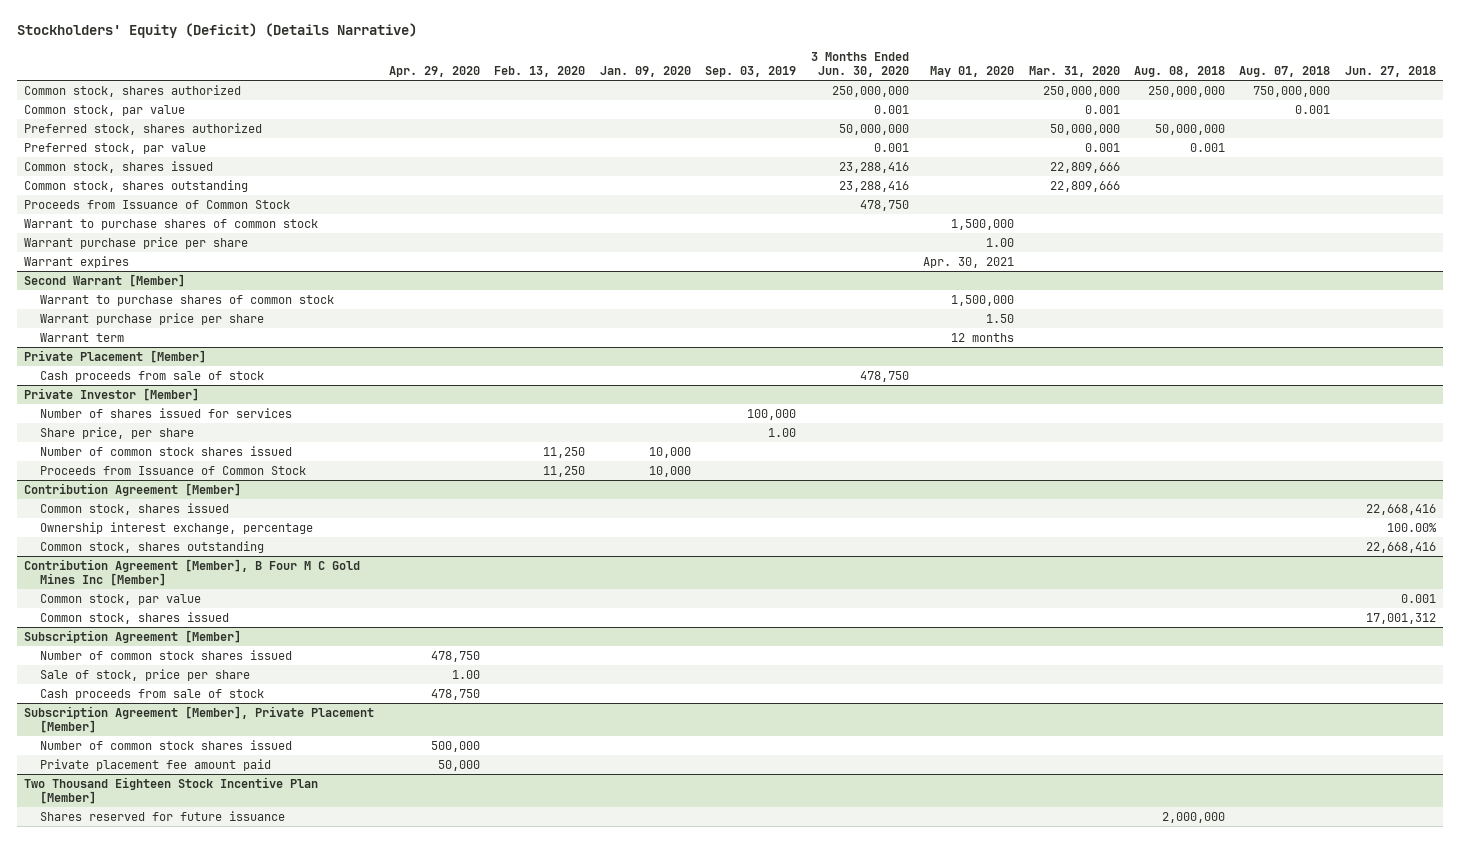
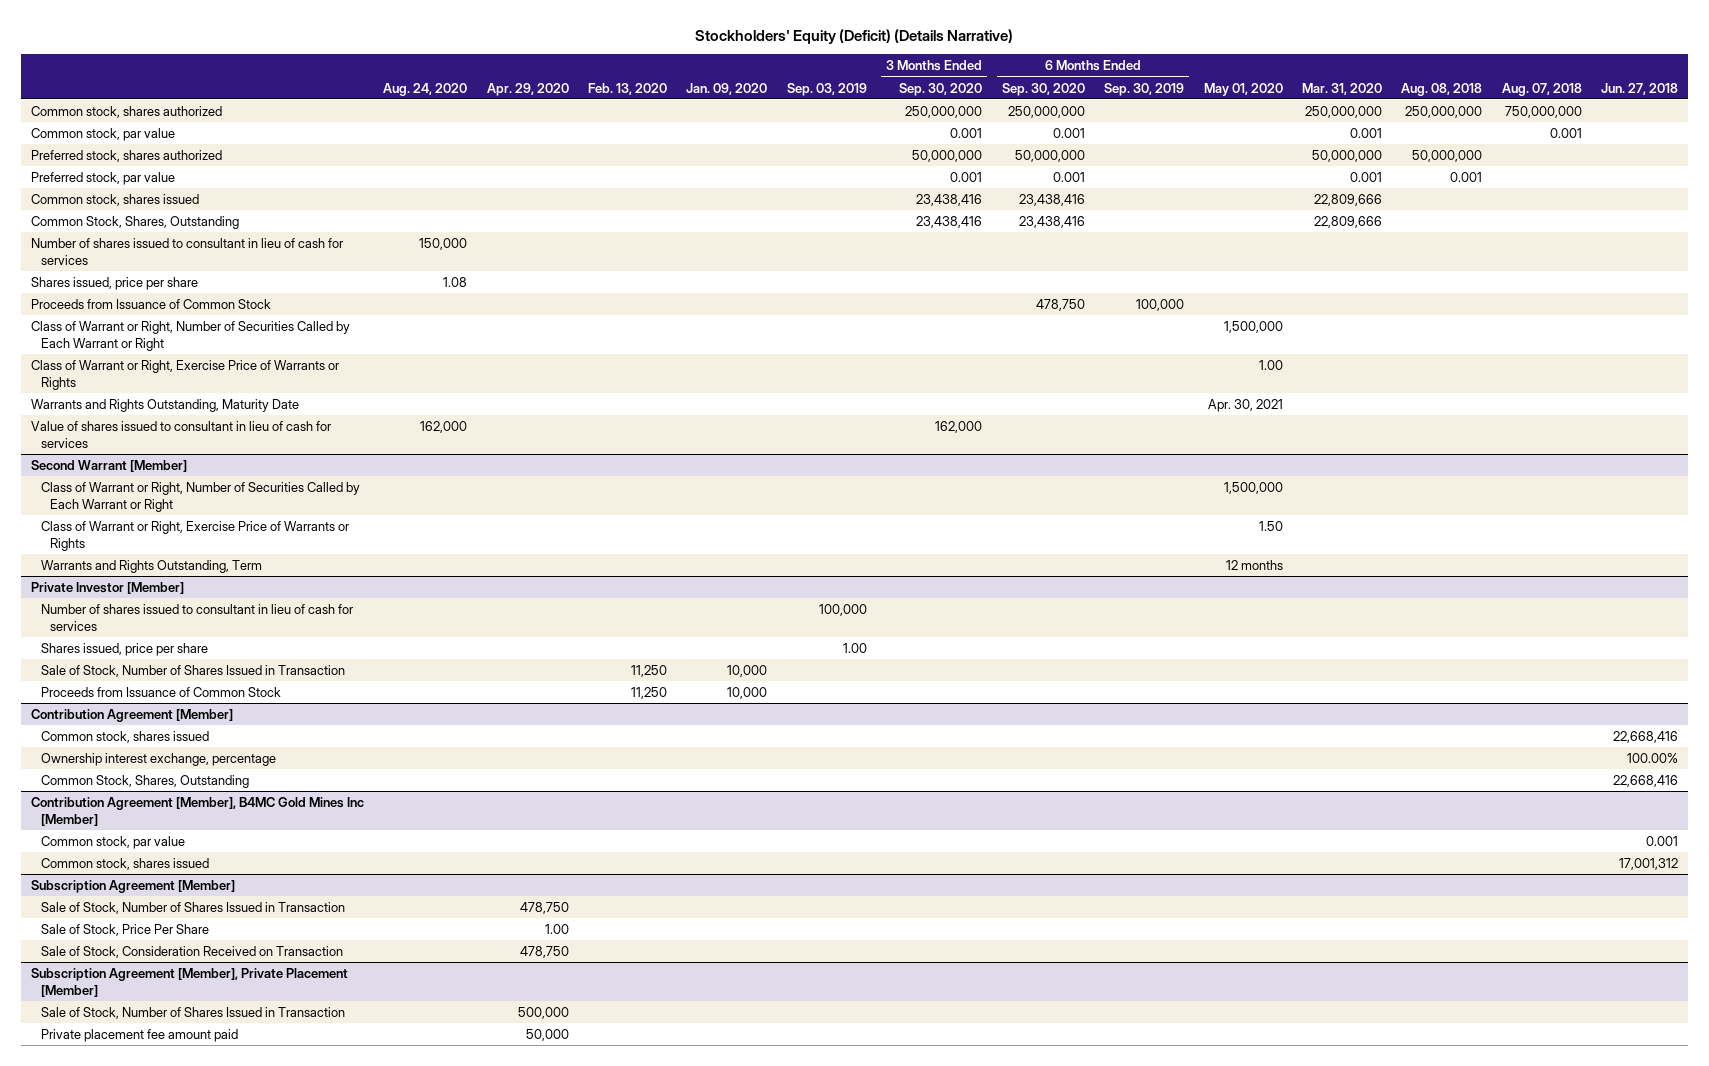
- | Apr. 29, 2020 | Feb. 13, 2020 | Jan. 09, 2020 | Sep. 03, 2019 | 3 Months Ended Jun. 30, 2020 | May 01, 2020 | Mar. 31, 2020 | Aug. 08, 2018 | Aug. 07, 2018 | Jun. 27, 2018
+ | Aug. 24, 2020 | Apr. 29, 2020 | Feb. 13, 2020 | Jan. 09, 2020 | Sep. 03, 2019 | 3 Months Ended Sep. 30, 2020 | 6 Months Ended Sep. 30, 2020 | 6 Months Ended Sep. 30, 2019 | May 01, 2020 | Mar. 31, 2020 | Aug. 08, 2018 | Aug. 07, 2018 | Jun. 27, 2018
- Common stock, shares outstanding | | | | | 23,288,416 | | 22,809,666 | | |
+ Common Stock, Shares, Outstanding | | | | | | 23,438,416 | 23,438,416 | | | 22,809,666 | | |
+ Number of shares issued to consultant in lieu of cash for services | 150,000 | | | | | | | | | | | |
+ Shares issued, price per share | 1.08 | | | | | | | | | | | |
- Warrant to purchase shares of common stock | | | | | | 1,500,000 | | | |
- Warrant purchase price per share | | | | | | 1.00 | | | |
- Warrant expires | | | | | | Apr. 30, 2021 | | | |
+ Class of Warrant or Right, Number of Securities Called by Each Warrant or Right | | | | | | | | | 1,500,000 | | | |
+ Class of Warrant or Right, Exercise Price of Warrants or Rights | | | | | | | | | 1.00 | | | |
+ Warrants and Rights Outstanding, Maturity Date | | | | | | | | | Apr. 30, 2021 | | | |
+ Value of shares issued to consultant in lieu of cash for services | 162,000 | | | | | 162,000 | | | | | | |
@ Second Warrant [Member]
- Warrant to purchase shares of common stock | | | | | | 1,500,000 | | | |
- Warrant purchase price per share | | | | | | 1.50 | | | |
- Warrant term | | | | | | 12 months | | | |
- Private Placement [Member]
- Cash proceeds from sale of stock | | | | | 478,750 | | | | |
@ Second Warrant [Member]
+ Class of Warrant or Right, Number of Securities Called by Each Warrant or Right | | | | | | | | | 1,500,000 | | | |
+ Class of Warrant or Right, Exercise Price of Warrants or Rights | | | | | | | | | 1.50 | | | |
+ Warrants and Rights Outstanding, Term | | | | | | | | | 12 months | | | |
@ Private Investor [Member]
- Number of shares issued for services | | | | 100,000 | | | | | |
- Share price, per share | | | | 1.00 | | | | | |
- Number of common stock shares issued | | 11,250 | 10,000 | | | | | | |
+ Number of shares issued to consultant in lieu of cash for services | | | | | 100,000 | | | | | | | |
+ Shares issued, price per share | | | | | 1.00 | | | | | | | |
+ Sale of Stock, Number of Shares Issued in Transaction | | | 11,250 | 10,000 | | | | | | | | |
@ Contribution Agreement [Member]
- Common stock, shares outstanding | | | | | | | | | | 22,668,416
- Contribution Agreement [Member], B Four M C Gold Mines Inc [Member]
@ Contribution Agreement [Member]
+ Common Stock, Shares, Outstanding | | | | | | | | | | | | | 22,668,416
+ Contribution Agreement [Member], B4MC Gold Mines Inc [Member]
@ Subscription Agreement [Member]
- Number of common stock shares issued | 478,750 | | | | | | | | |
- Sale of stock, price per share | 1.00 | | | | | | | | |
- Cash proceeds from sale of stock | 478,750 | | | | | | | | |
+ Sale of Stock, Number of Shares Issued in Transaction | | 478,750 | | | | | | | | | | |
+ Sale of Stock, Price Per Share | | 1.00 | | | | | | | | | | |
+ Sale of Stock, Consideration Received on Transaction | | 478,750 | | | | | | | | | | |
@ Subscription Agreement [Member], Private Placement [Member]
- Number of common stock shares issued | 500,000 | | | | | | | | |
+ Sale of Stock, Number of Shares Issued in Transaction | | 500,000 | | | | | | | | | | |
- Two Thousand Eighteen Stock Incentive Plan [Member]
- Shares reserved for future issuance | | | | | | | | 2,000,000 | |

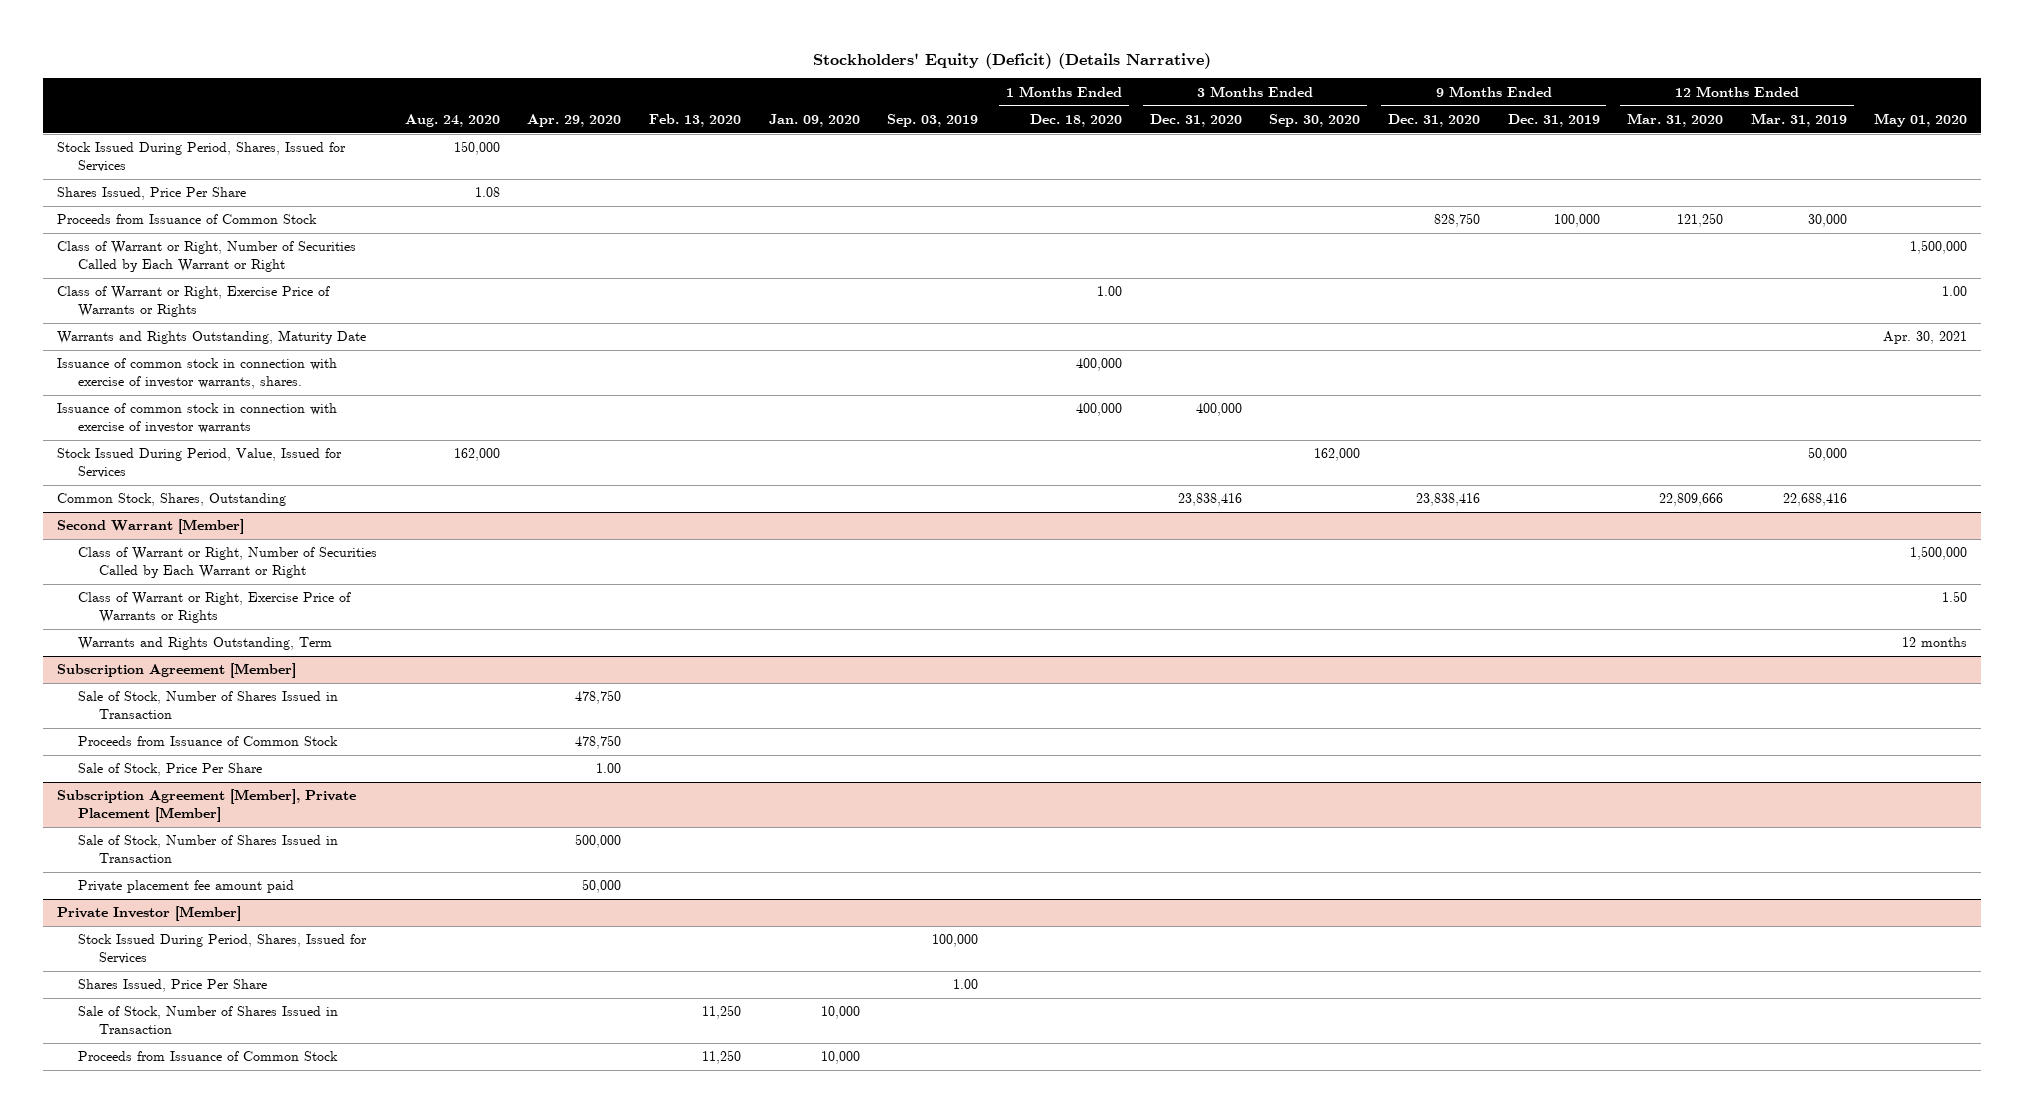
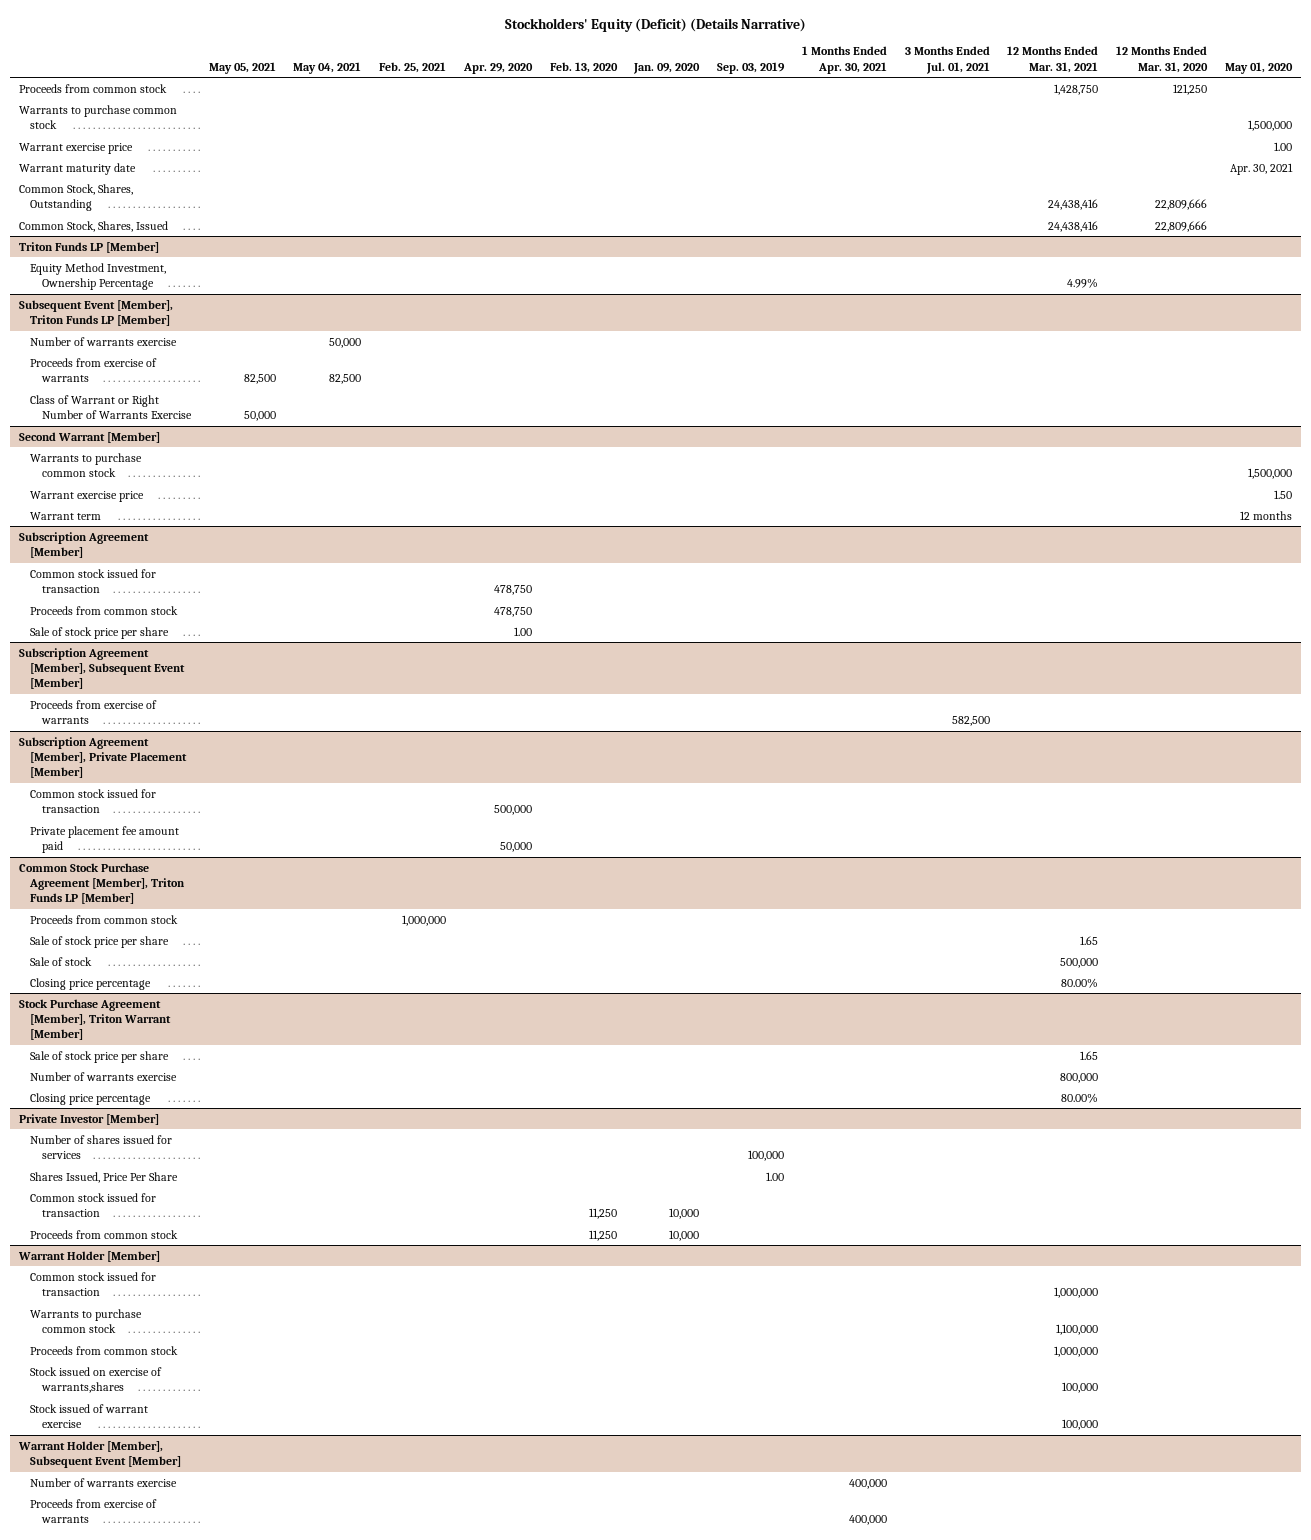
- | Aug. 24, 2020 | Apr. 29, 2020 | Feb. 13, 2020 | Jan. 09, 2020 | Sep. 03, 2019 | 1 Months Ended Dec. 18, 2020 | 3 Months Ended Dec. 31, 2020 | 3 Months Ended Sep. 30, 2020 | 9 Months Ended Dec. 31, 2020 | 9 Months Ended Dec. 31, 2019 | 12 Months Ended Mar. 31, 2020 | 12 Months Ended Mar. 31, 2019 | May 01, 2020
+ | May 05, 2021 | May 04, 2021 | Feb. 25, 2021 | Apr. 29, 2020 | Feb. 13, 2020 | Jan. 09, 2020 | Sep. 03, 2019 | 1 Months Ended Apr. 30, 2021 | 3 Months Ended Jul. 01, 2021 | 12 Months Ended Mar. 31, 2021 | 12 Months Ended Mar. 31, 2020 | May 01, 2020
- Stock Issued During Period, Shares, Issued for Services | 150,000 | | | | | | | | | | | |
- Shares Issued, Price Per Share | 1.08 | | | | | | | | | | | |
- Proceeds from Issuance of Common Stock | | | | | | | | | 828,750 | 100,000 | 121,250 | 30,000 |
- Class of Warrant or Right, Number of Securities Called by Each Warrant or Right | | | | | | | | | | | | | 1,500,000
- Class of Warrant or Right, Exercise Price of Warrants or Rights | | | | | | 1.00 | | | | | | | 1.00
- Warrants and Rights Outstanding, Maturity Date | | | | | | | | | | | | | Apr. 30, 2021
- Issuance of common stock in connection with exercise of investor warrants, shares. | | | | | | 400,000 | | | | | | |
- Issuance of common stock in connection with exercise of investor warrants | | | | | | 400,000 | 400,000 | | | | | |
- Stock Issued During Period, Value, Issued for Services | 162,000 | | | | | | | 162,000 | | | | 50,000 |
+ Proceeds from common stock | | | | | | | | | | 1,428,750 | 121,250 |
+ Warrants to purchase common stock | | | | | | | | | | | | 1,500,000
+ Warrant exercise price | | | | | | | | | | | | 1.00
+ Warrant maturity date | | | | | | | | | | | | Apr. 30, 2021
+ Common Stock, Shares, Issued | | | | | | | | | | 24,438,416 | 22,809,666 |
+ Triton Funds LP [Member]
+ Equity Method Investment, Ownership Percentage | | | | | | | | | | 4.99% | |
+ Subsequent Event [Member], Triton Funds LP [Member]
+ Number of warrants exercise | | 50,000 | | | | | | | | | |
+ Proceeds from exercise of warrants | 82,500 | 82,500 | | | | | | | | | |
+ Class of Warrant or Right Number of Warrants Exercise | 50,000 | | | | | | | | | | |
@ Second Warrant [Member]
- Class of Warrant or Right, Number of Securities Called by Each Warrant or Right | | | | | | | | | | | | | 1,500,000
- Class of Warrant or Right, Exercise Price of Warrants or Rights | | | | | | | | | | | | | 1.50
- Warrants and Rights Outstanding, Term | | | | | | | | | | | | | 12 months
+ Warrants to purchase common stock | | | | | | | | | | | | 1,500,000
+ Warrant exercise price | | | | | | | | | | | | 1.50
+ Warrant term | | | | | | | | | | | | 12 months
@ Subscription Agreement [Member]
- Sale of Stock, Number of Shares Issued in Transaction | | 478,750 | | | | | | | | | | |
- Proceeds from Issuance of Common Stock | | 478,750 | | | | | | | | | | |
- Sale of Stock, Price Per Share | | 1.00 | | | | | | | | | | |
+ Common stock issued for transaction | | | | 478,750 | | | | | | | |
+ Proceeds from common stock | | | | 478,750 | | | | | | | |
+ Sale of stock price per share | | | | 1.00 | | | | | | | |
+ Subscription Agreement [Member], Subsequent Event [Member]
+ Proceeds from exercise of warrants | | | | | | | | | 582,500 | | |
@ Subscription Agreement [Member], Private Placement [Member]
- Sale of Stock, Number of Shares Issued in Transaction | | 500,000 | | | | | | | | | | |
+ Common stock issued for transaction | | | | 500,000 | | | | | | | |
+ Common Stock Purchase Agreement [Member], Triton Funds LP [Member]
+ Proceeds from common stock | | | 1,000,000 | | | | | | | | |
+ Sale of stock price per share | | | | | | | | | | 1.65 | |
+ Sale of stock | | | | | | | | | | 500,000 | |
+ Closing price percentage | | | | | | | | | | 80.00% | |
+ Stock Purchase Agreement [Member], Triton Warrant [Member]
+ Sale of stock price per share | | | | | | | | | | 1.65 | |
+ Number of warrants exercise | | | | | | | | | | 800,000 | |
+ Closing price percentage | | | | | | | | | | 80.00% | |
@ Private Investor [Member]
- Stock Issued During Period, Shares, Issued for Services | | | | | 100,000 | | | | | | | |
+ Number of shares issued for services | | | | | | | 100,000 | | | | |
- Sale of Stock, Number of Shares Issued in Transaction | | | 11,250 | 10,000 | | | | | | | | |
- Proceeds from Issuance of Common Stock | | | 11,250 | 10,000 | | | | | | | | |
+ Common stock issued for transaction | | | | | 11,250 | 10,000 | | | | | |
+ Proceeds from common stock | | | | | 11,250 | 10,000 | | | | | |
+ Warrant Holder [Member]
+ Common stock issued for transaction | | | | | | | | | | 1,000,000 | |
+ Warrants to purchase common stock | | | | | | | | | | 1,100,000 | |
+ Proceeds from common stock | | | | | | | | | | 1,000,000 | |
+ Stock issued on exercise of warrants,shares | | | | | | | | | | 100,000 | |
+ Stock issued of warrant exercise | | | | | | | | | | 100,000 | |
+ Warrant Holder [Member], Subsequent Event [Member]
+ Number of warrants exercise | | | | | | | | 400,000 | | | |
+ Proceeds from exercise of warrants | | | | | | | | 400,000 | | | |

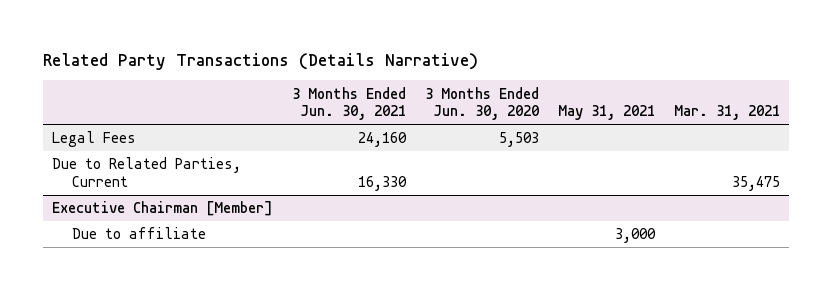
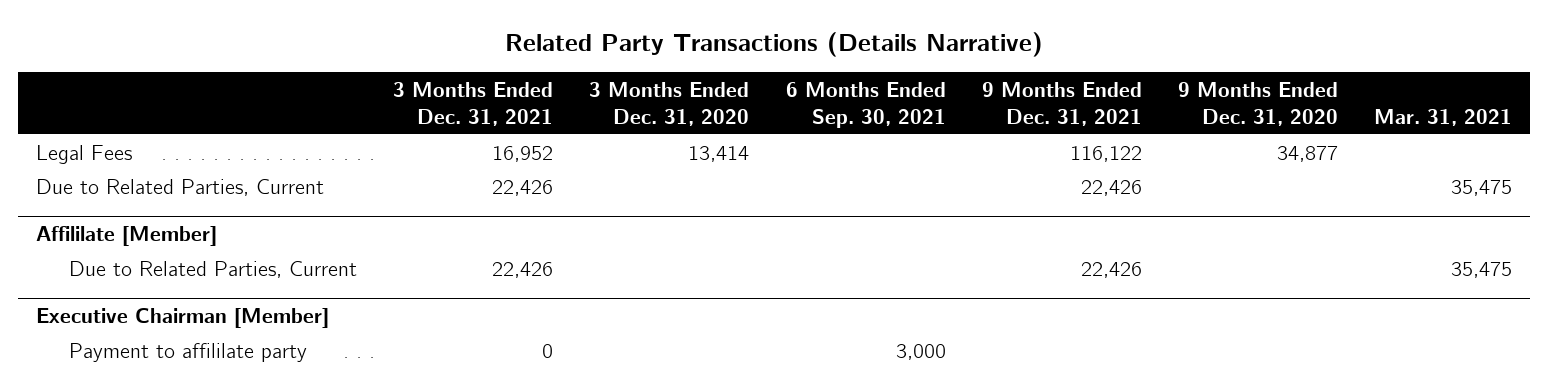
- | 3 Months Ended Jun. 30, 2021 | 3 Months Ended Jun. 30, 2020 | May 31, 2021 | Mar. 31, 2021
+ | 3 Months Ended Dec. 31, 2021 | 3 Months Ended Dec. 31, 2020 | 6 Months Ended Sep. 30, 2021 | 9 Months Ended Dec. 31, 2021 | 9 Months Ended Dec. 31, 2020 | Mar. 31, 2021
+ Affililate [Member]
+ Due to Related Parties, Current | 22,426 | | | 22,426 | | 35,475
@ Executive Chairman [Member]
- Due to affiliate | | | 3,000 |
+ Payment to affililate party | 0 | | 3,000 | | |

